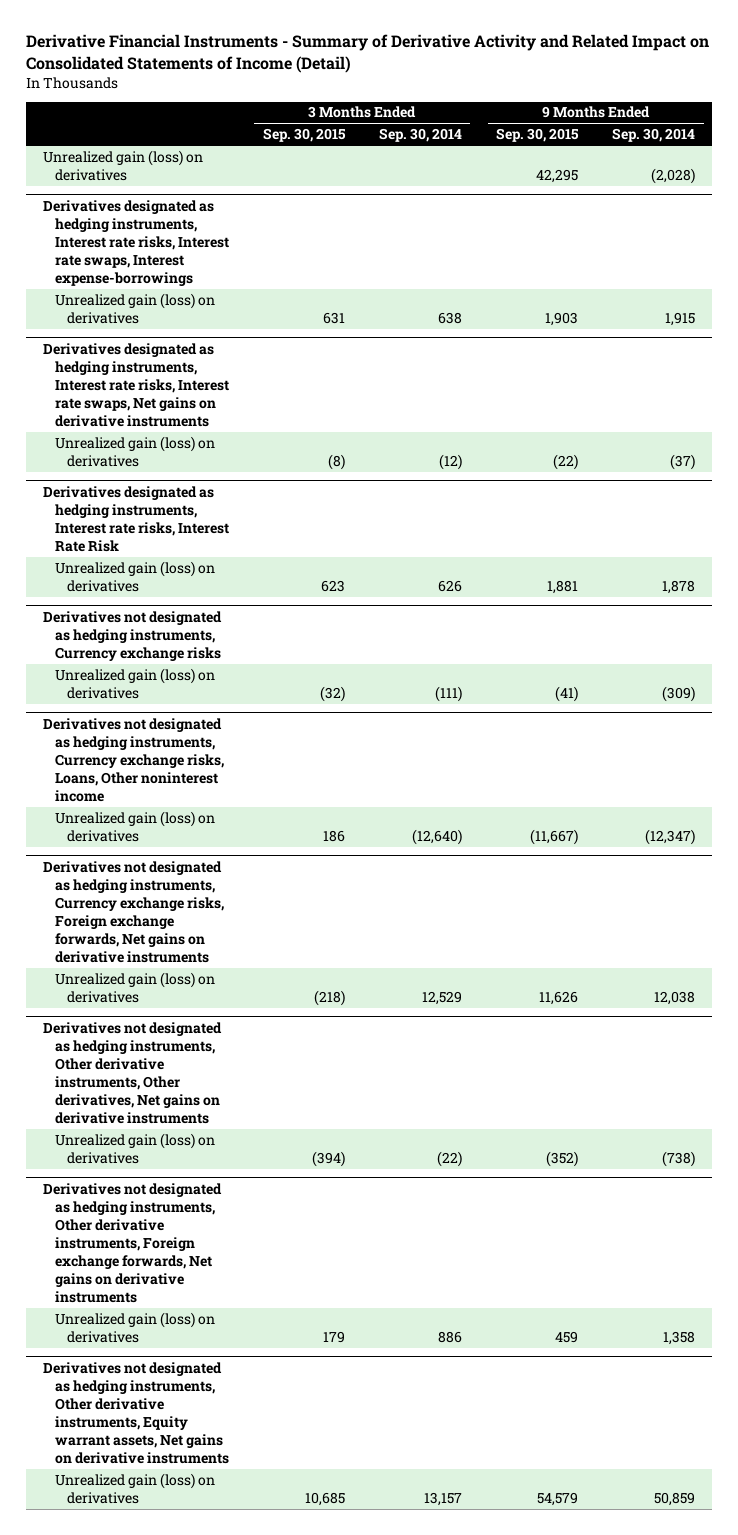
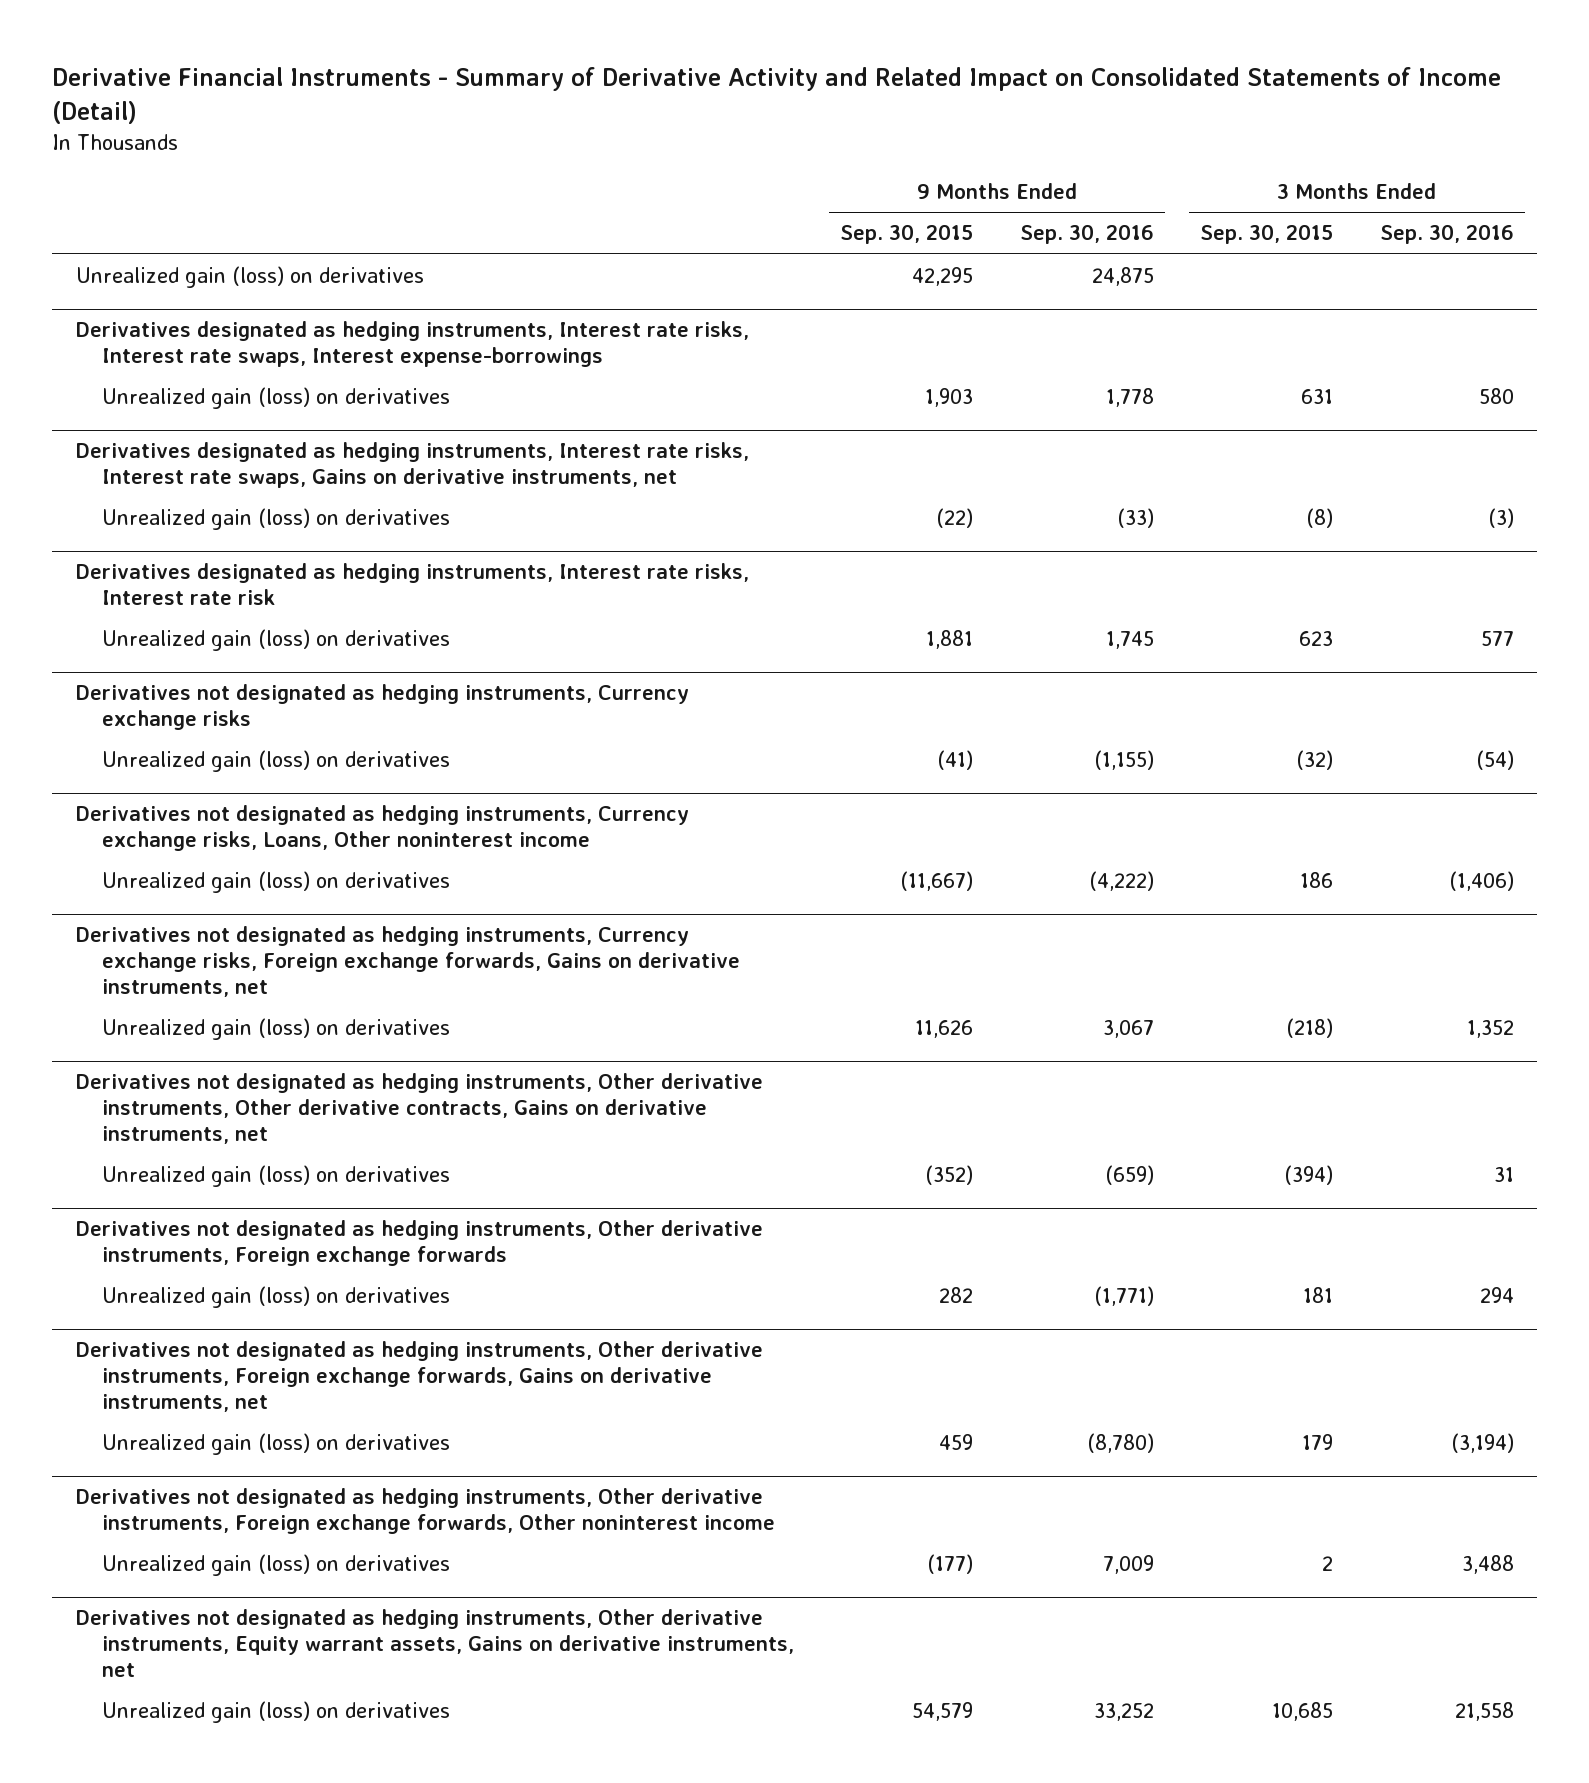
- | 3 Months Ended Sep. 30, 2015 | 3 Months Ended Sep. 30, 2014 | 9 Months Ended Sep. 30, 2015 | 9 Months Ended Sep. 30, 2014
+ | 9 Months Ended Sep. 30, 2015 | 9 Months Ended Sep. 30, 2016 | 3 Months Ended Sep. 30, 2015 | 3 Months Ended Sep. 30, 2016
- Derivatives designated as hedging instruments, Interest rate risks, Interest rate swaps, Net gains on derivative instruments
+ Derivatives designated as hedging instruments, Interest rate risks, Interest rate swaps, Gains on derivative instruments, net
- Derivatives designated as hedging instruments, Interest rate risks, Interest Rate Risk
+ Derivatives designated as hedging instruments, Interest rate risks, Interest rate risk
- Derivatives not designated as hedging instruments, Currency exchange risks, Foreign exchange forwards, Net gains on derivative instruments
+ Derivatives not designated as hedging instruments, Currency exchange risks, Foreign exchange forwards, Gains on derivative instruments, net
- Derivatives not designated as hedging instruments, Other derivative instruments, Other derivatives, Net gains on derivative instruments
+ Derivatives not designated as hedging instruments, Other derivative instruments, Other derivative contracts, Gains on derivative instruments, net
- Derivatives not designated as hedging instruments, Other derivative instruments, Foreign exchange forwards, Net gains on derivative instruments
+ Derivatives not designated as hedging instruments, Other derivative instruments, Foreign exchange forwards
+ Unrealized gain (loss) on derivatives | 282 | (1,771) | 181 | 294
+ Derivatives not designated as hedging instruments, Other derivative instruments, Foreign exchange forwards, Gains on derivative instruments, net
- Derivatives not designated as hedging instruments, Other derivative instruments, Equity warrant assets, Net gains on derivative instruments
+ Derivatives not designated as hedging instruments, Other derivative instruments, Foreign exchange forwards, Other noninterest income
+ Unrealized gain (loss) on derivatives | (177) | 7,009 | 2 | 3,488
+ Derivatives not designated as hedging instruments, Other derivative instruments, Equity warrant assets, Gains on derivative instruments, net

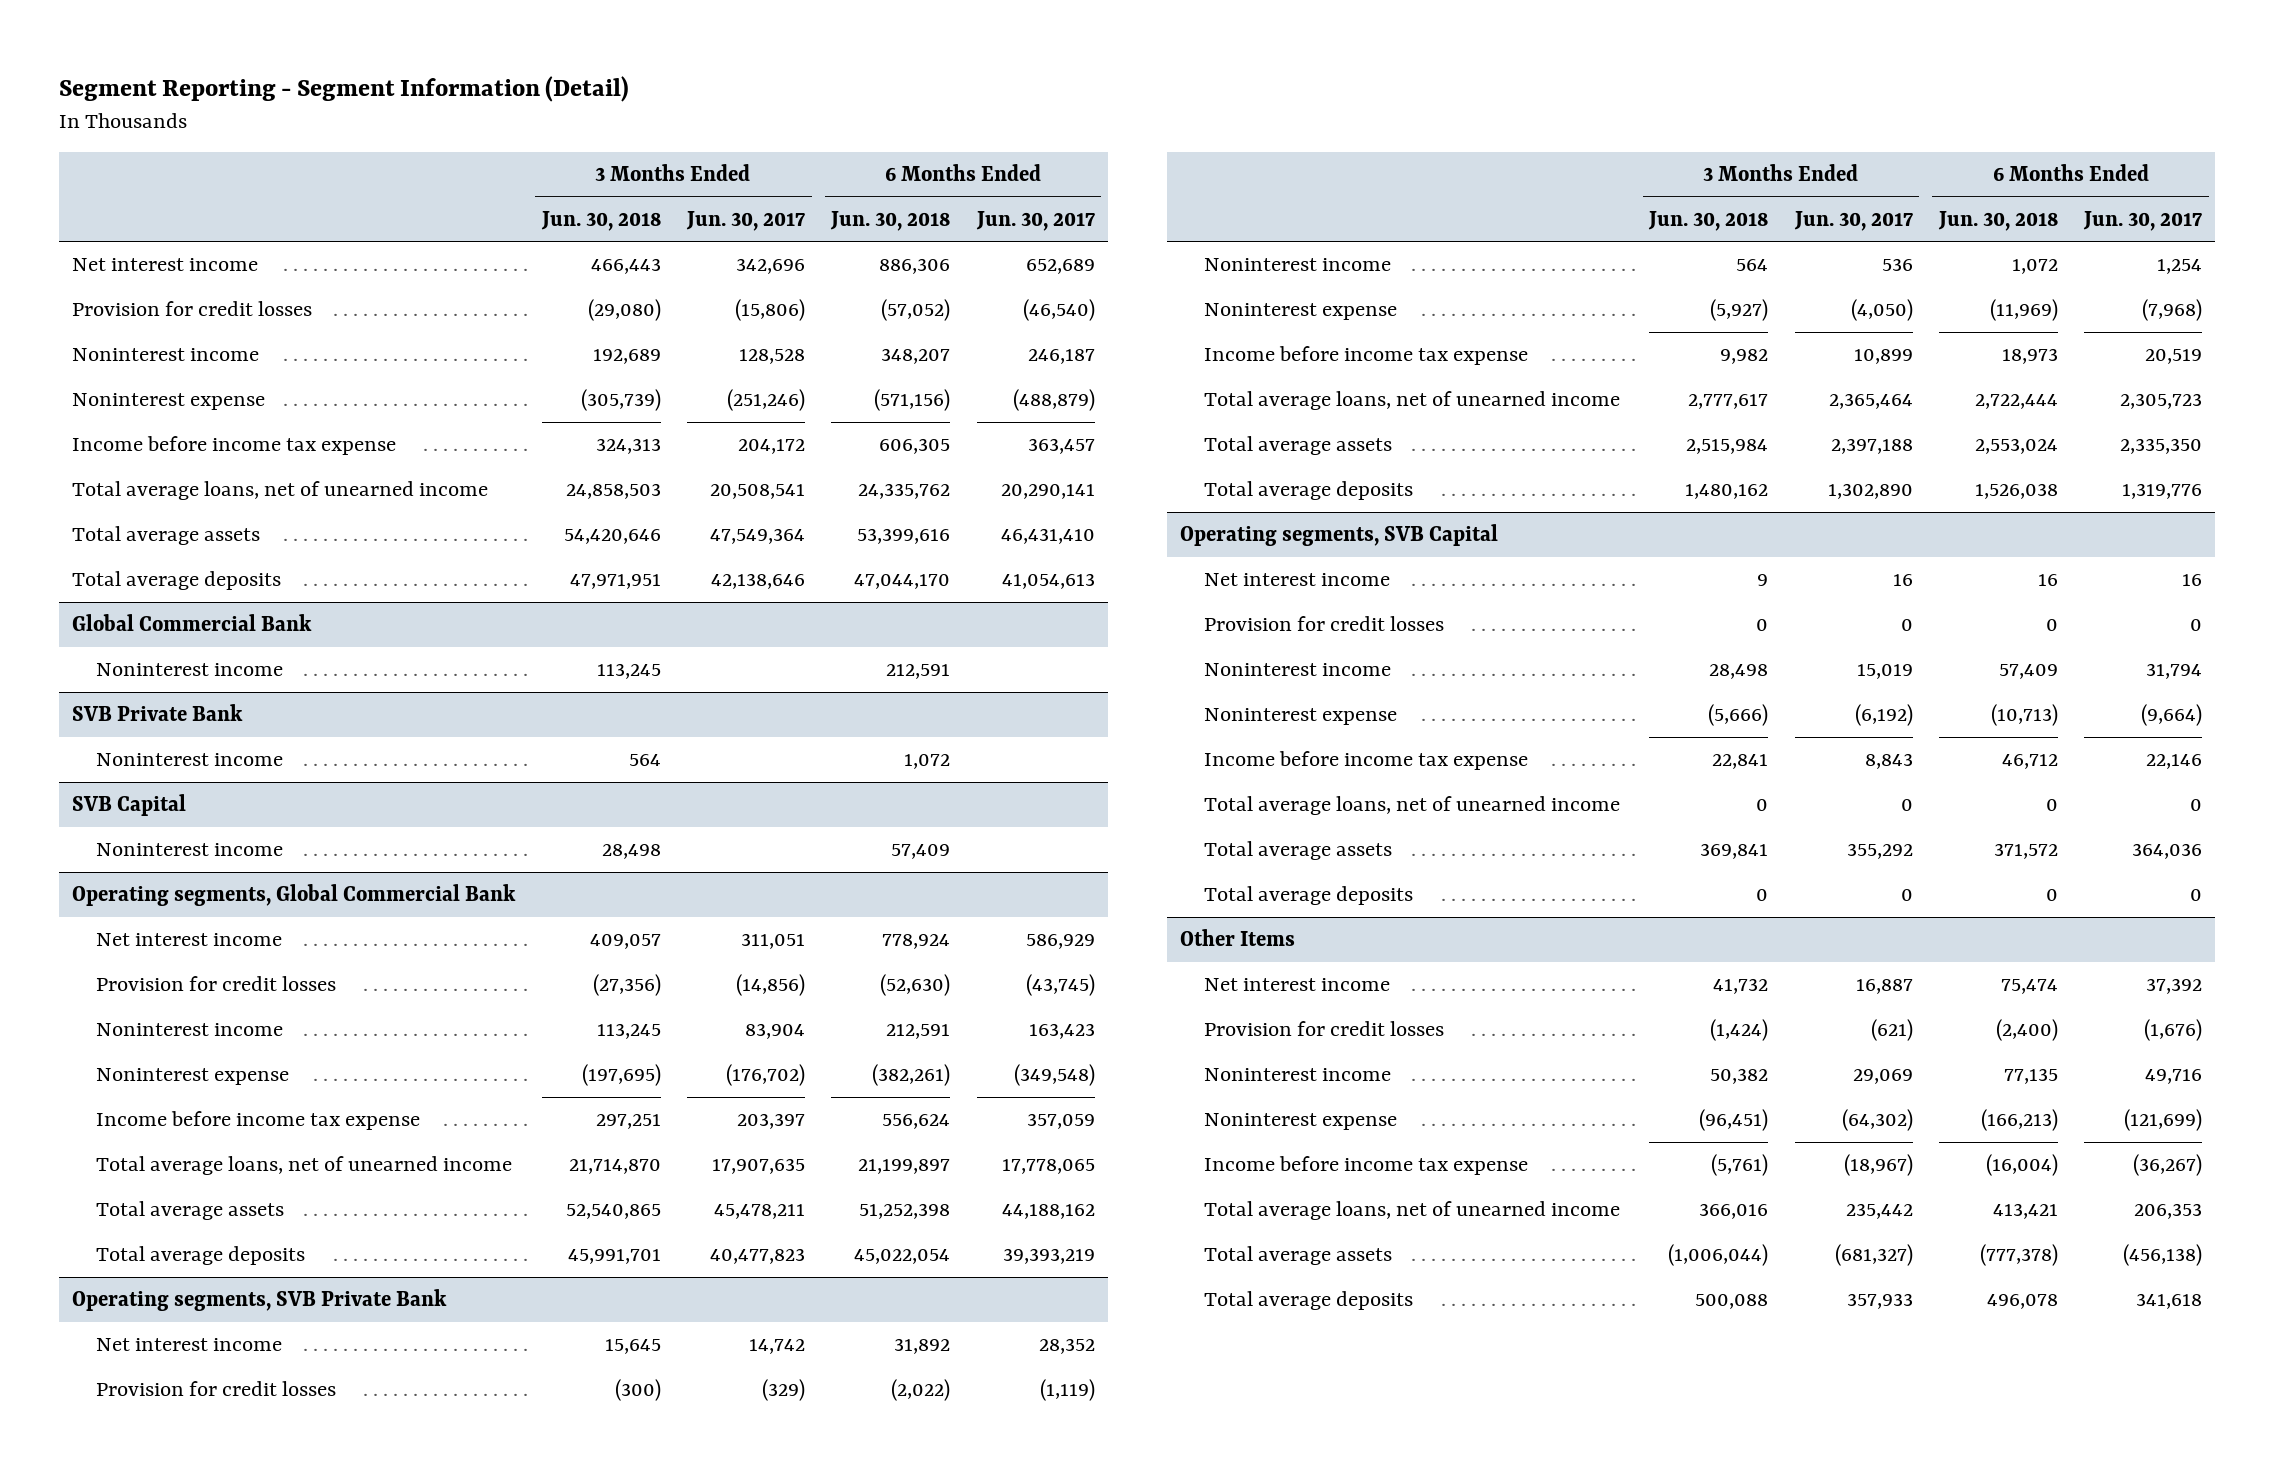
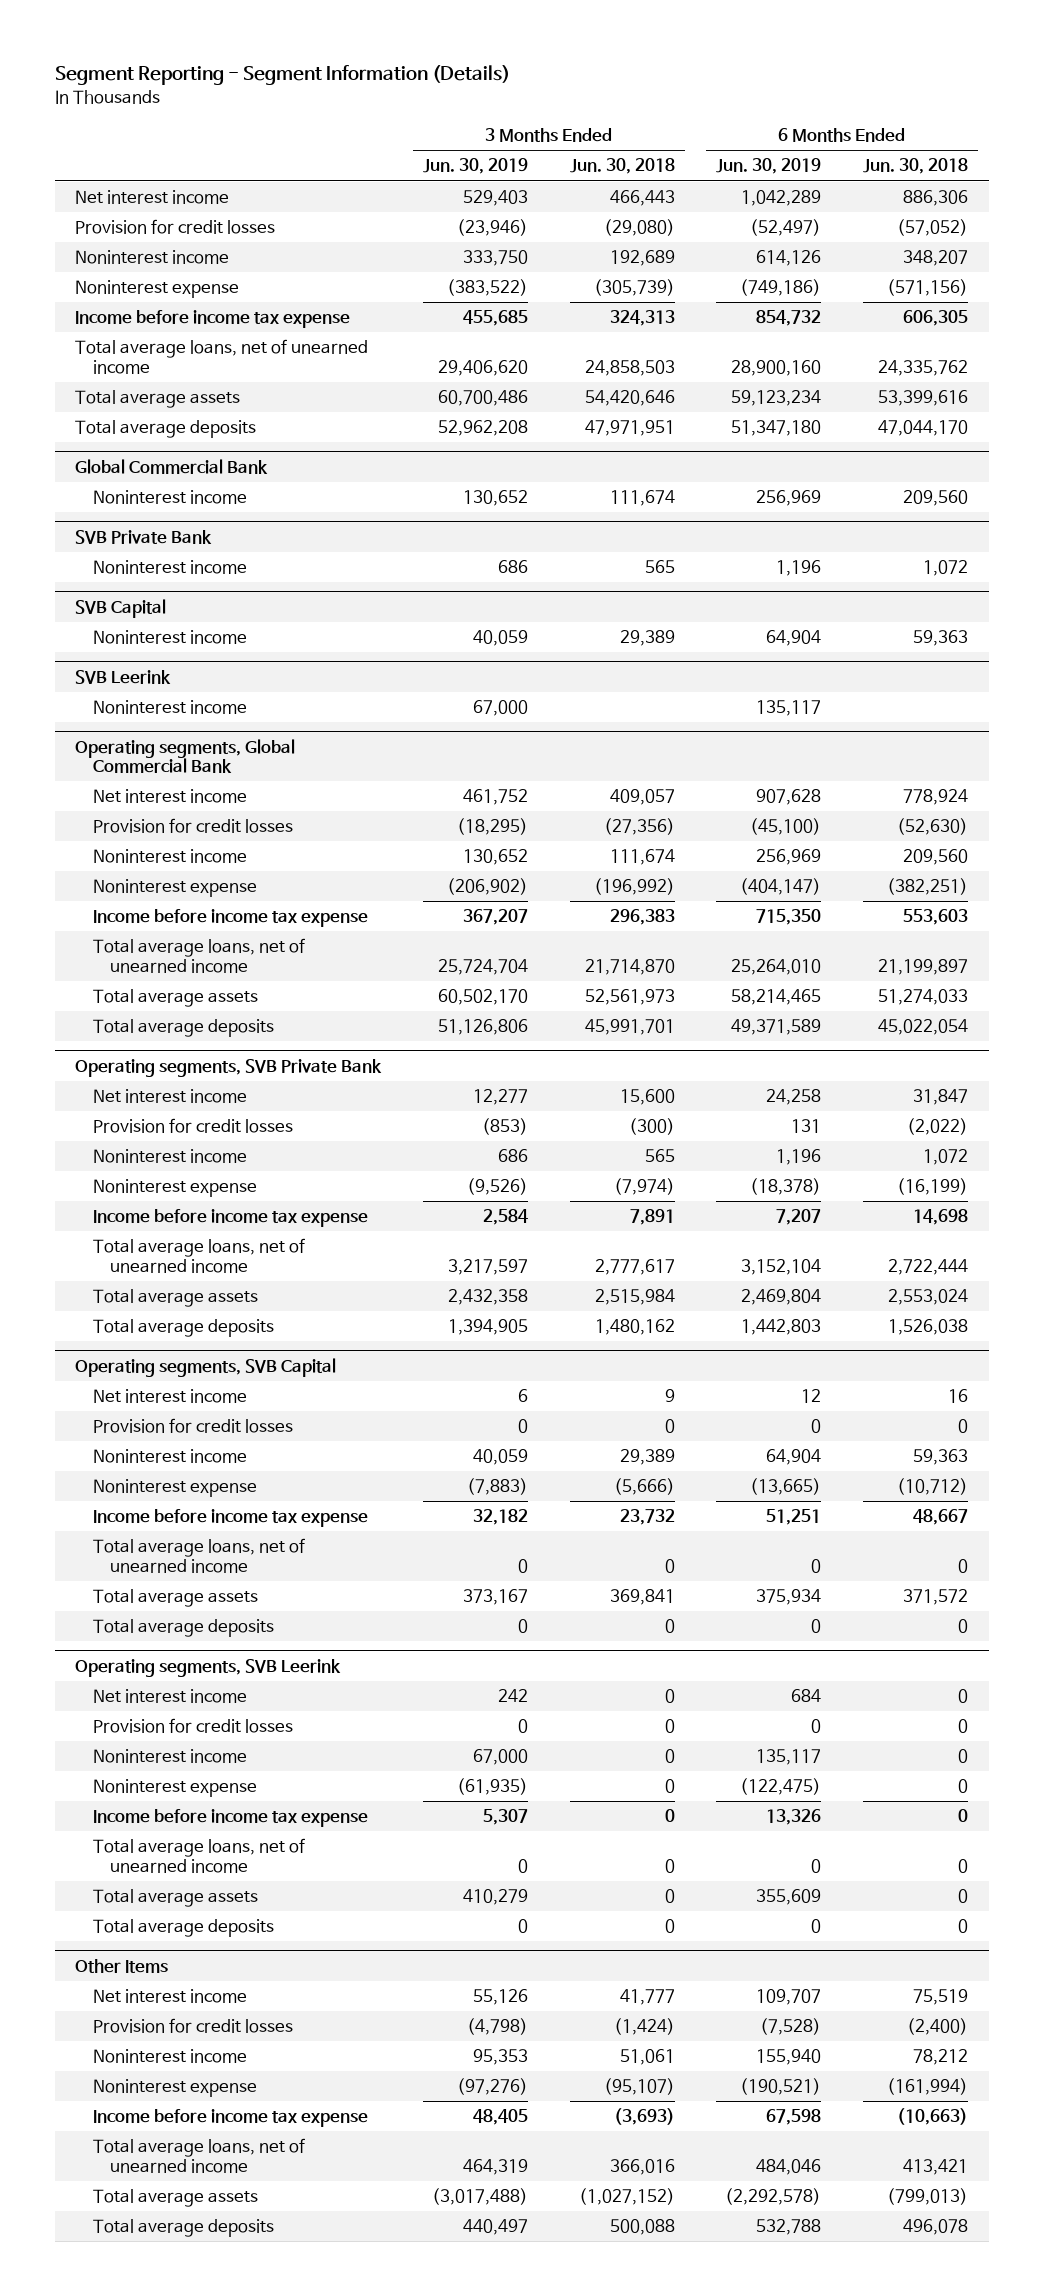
- Segment Reporting - Segment Information (Detail)
+ Segment Reporting - Segment Information (Details)
- | 3 Months Ended Jun. 30, 2018 | 3 Months Ended Jun. 30, 2017 | 6 Months Ended Jun. 30, 2018 | 6 Months Ended Jun. 30, 2017
+ | 3 Months Ended Jun. 30, 2019 | 3 Months Ended Jun. 30, 2018 | 6 Months Ended Jun. 30, 2019 | 6 Months Ended Jun. 30, 2018
@ Global Commercial Bank
- Noninterest income | 113,245 | | 212,591 |
+ Noninterest income | 130,652 | 111,674 | 256,969 | 209,560
@ SVB Private Bank
- Noninterest income | 564 | | 1,072 |
+ Noninterest income | 686 | 565 | 1,196 | 1,072
@ SVB Capital
- Noninterest income | 28,498 | | 57,409 |
+ Noninterest income | 40,059 | 29,389 | 64,904 | 59,363
+ SVB Leerink
+ Noninterest income | 67,000 | | 135,117 |
@ Operating segments, Global Commercial Bank
- Noninterest income | 113,245 | 83,904 | 212,591 | 163,423
- Noninterest expense | (197,695) | (176,702) | (382,261) | (349,548)
- Income before income tax expense | 297,251 | 203,397 | 556,624 | 357,059
+ Noninterest income | 130,652 | 111,674 | 256,969 | 209,560
+ Noninterest expense | (206,902) | (196,992) | (404,147) | (382,251)
+ Income before income tax expense | 367,207 | 296,383 | 715,350 | 553,603
- Total average assets | 52,540,865 | 45,478,211 | 51,252,398 | 44,188,162
+ Total average assets | 60,502,170 | 52,561,973 | 58,214,465 | 51,274,033
@ Operating segments, SVB Private Bank
- Net interest income | 15,645 | 14,742 | 31,892 | 28,352
+ Net interest income | 12,277 | 15,600 | 24,258 | 31,847
- Noninterest income | 564 | 536 | 1,072 | 1,254
- Noninterest expense | (5,927) | (4,050) | (11,969) | (7,968)
- Income before income tax expense | 9,982 | 10,899 | 18,973 | 20,519
+ Noninterest income | 686 | 565 | 1,196 | 1,072
+ Noninterest expense | (9,526) | (7,974) | (18,378) | (16,199)
+ Income before income tax expense | 2,584 | 7,891 | 7,207 | 14,698
@ Operating segments, SVB Capital
- Noninterest income | 28,498 | 15,019 | 57,409 | 31,794
- Noninterest expense | (5,666) | (6,192) | (10,713) | (9,664)
- Income before income tax expense | 22,841 | 8,843 | 46,712 | 22,146
+ Noninterest income | 40,059 | 29,389 | 64,904 | 59,363
+ Noninterest expense | (7,883) | (5,666) | (13,665) | (10,712)
+ Income before income tax expense | 32,182 | 23,732 | 51,251 | 48,667
+ Operating segments, SVB Leerink
+ Net interest income | 242 | 0 | 684 | 0
+ Provision for credit losses | 0 | 0 | 0 | 0
+ Noninterest income | 67,000 | 0 | 135,117 | 0
+ Noninterest expense | (61,935) | 0 | (122,475) | 0
+ Income before income tax expense | 5,307 | 0 | 13,326 | 0
+ Total average loans, net of unearned income | 0 | 0 | 0 | 0
+ Total average assets | 410,279 | 0 | 355,609 | 0
+ Total average deposits | 0 | 0 | 0 | 0
@ Other Items
- Net interest income | 41,732 | 16,887 | 75,474 | 37,392
+ Net interest income | 55,126 | 41,777 | 109,707 | 75,519
- Noninterest income | 50,382 | 29,069 | 77,135 | 49,716
- Noninterest expense | (96,451) | (64,302) | (166,213) | (121,699)
- Income before income tax expense | (5,761) | (18,967) | (16,004) | (36,267)
+ Noninterest income | 95,353 | 51,061 | 155,940 | 78,212
+ Noninterest expense | (97,276) | (95,107) | (190,521) | (161,994)
+ Income before income tax expense | 48,405 | (3,693) | 67,598 | (10,663)
- Total average assets | (1,006,044) | (681,327) | (777,378) | (456,138)
+ Total average assets | (3,017,488) | (1,027,152) | (2,292,578) | (799,013)

